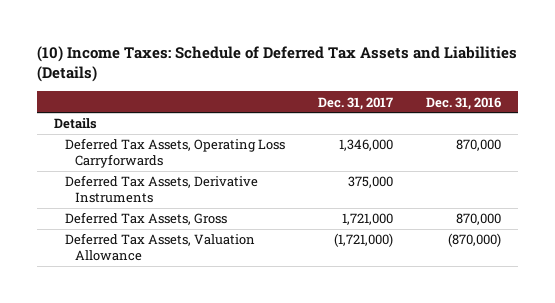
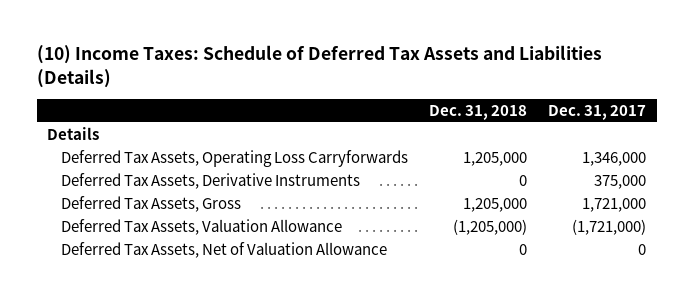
- | Dec. 31, 2017 | Dec. 31, 2016
+ | Dec. 31, 2018 | Dec. 31, 2017
+ Deferred Tax Assets, Net of Valuation Allowance | 0 | 0

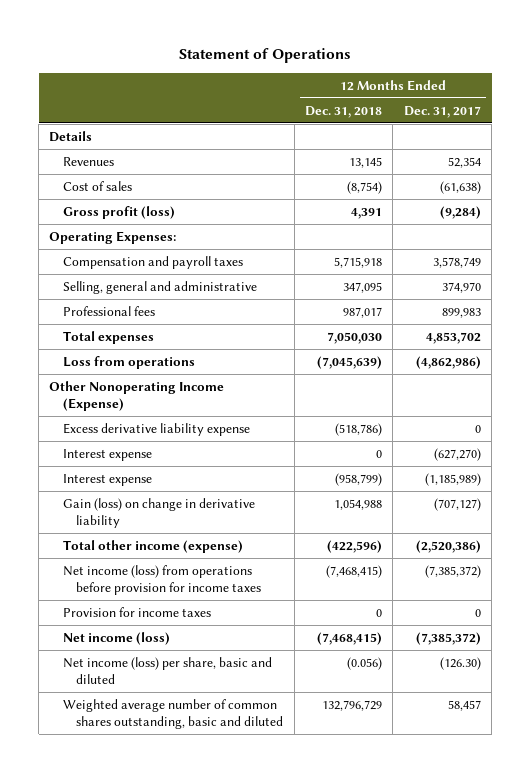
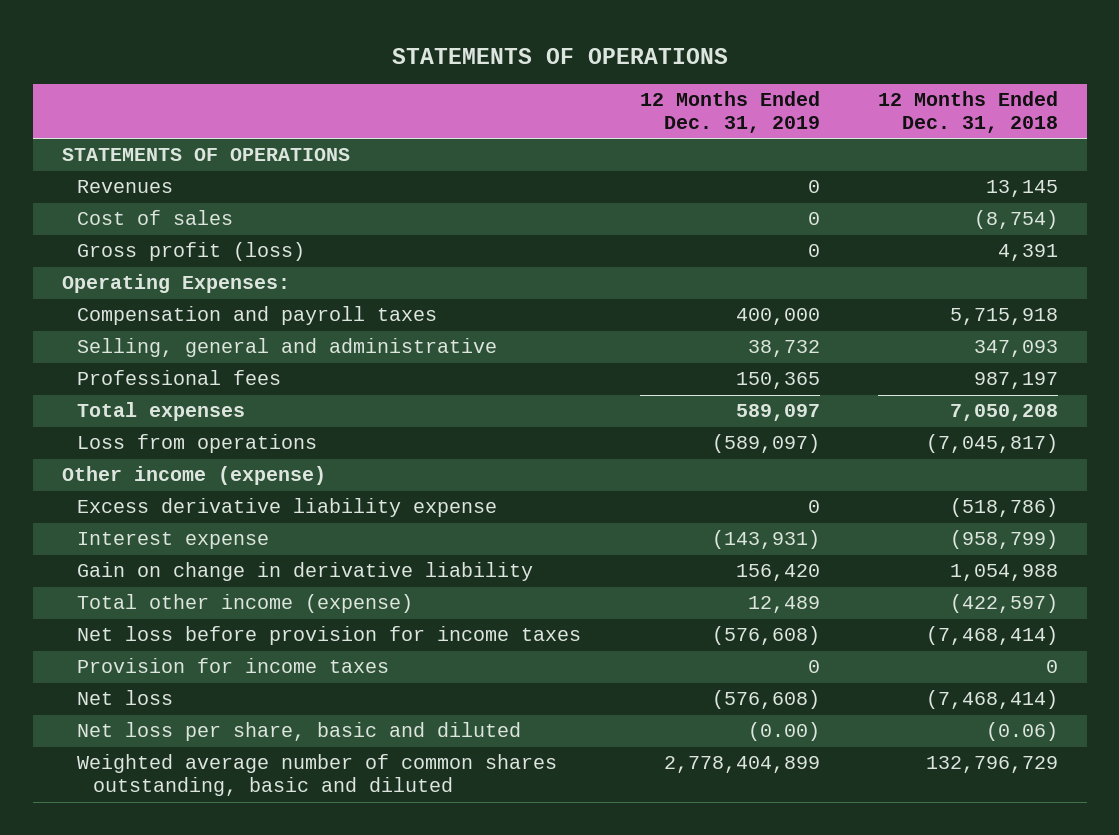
- Statement of Operations
+ STATEMENTS OF OPERATIONS
- | 12 Months Ended Dec. 31, 2018 | 12 Months Ended Dec. 31, 2017
+ | 12 Months Ended Dec. 31, 2019 | 12 Months Ended Dec. 31, 2018
- Details
+ STATEMENTS OF OPERATIONS
- Selling, general and administrative | 347,095 | 374,970
- Professional fees | 987,017 | 899,983
- Total expenses | 7,050,030 | 4,853,702
- Loss from operations | (7,045,639) | (4,862,986)
- Other Nonoperating Income (Expense)
+ Selling, general and administrative | 38,732 | 347,093
+ Professional fees | 150,365 | 987,197
+ Total expenses | 589,097 | 7,050,208
+ Loss from operations | (589,097) | (7,045,817)
+ Other income (expense)
- Interest expense | 0 | (627,270)
- Gain (loss) on change in derivative liability | 1,054,988 | (707,127)
- Total other income (expense) | (422,596) | (2,520,386)
- Net income (loss) from operations before provision for income taxes | (7,468,415) | (7,385,372)
+ Gain on change in derivative liability | 156,420 | 1,054,988
+ Total other income (expense) | 12,489 | (422,597)
+ Net loss before provision for income taxes | (576,608) | (7,468,414)
- Net income (loss) | (7,468,415) | (7,385,372)
- Net income (loss) per share, basic and diluted | (0.056) | (126.30)
+ Net loss | (576,608) | (7,468,414)
+ Net loss per share, basic and diluted | (0.00) | (0.06)

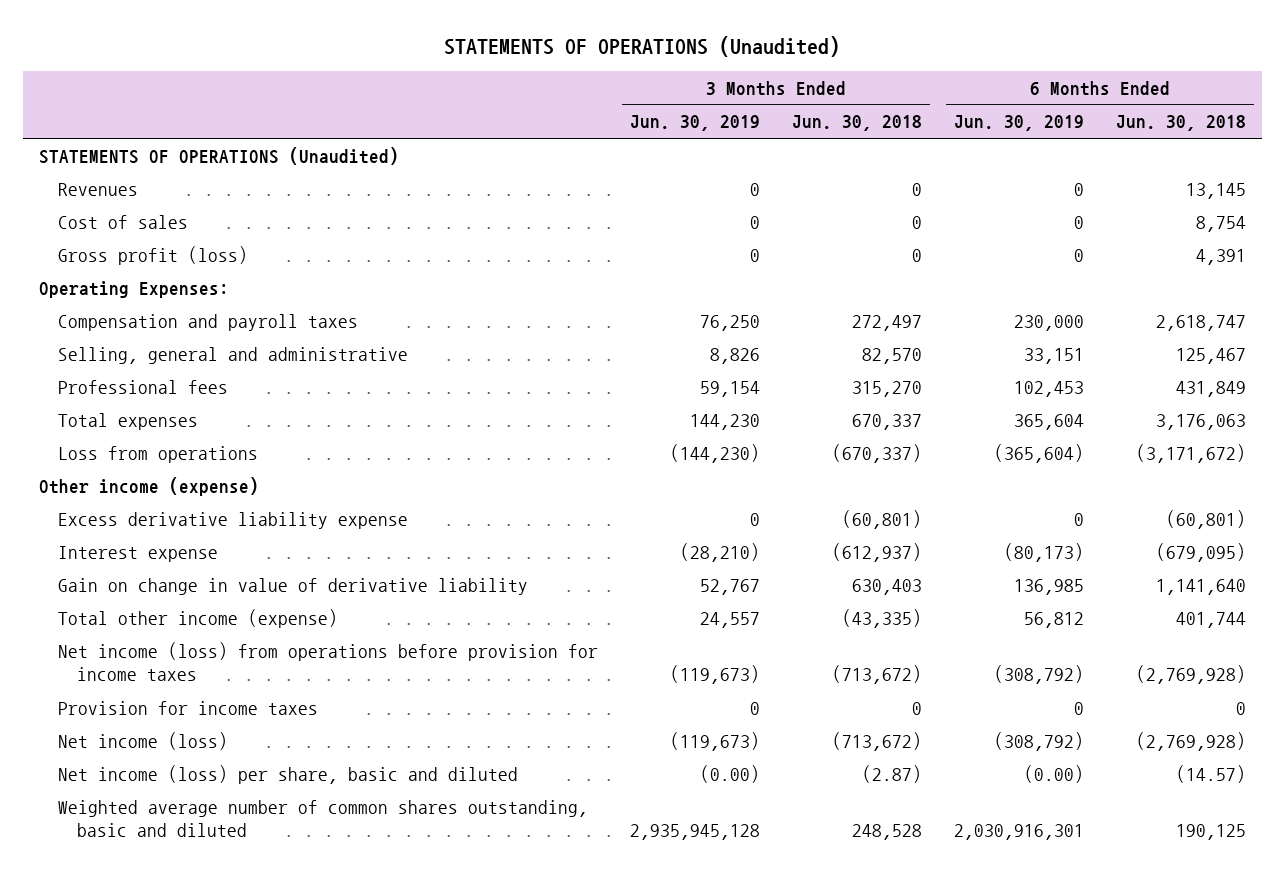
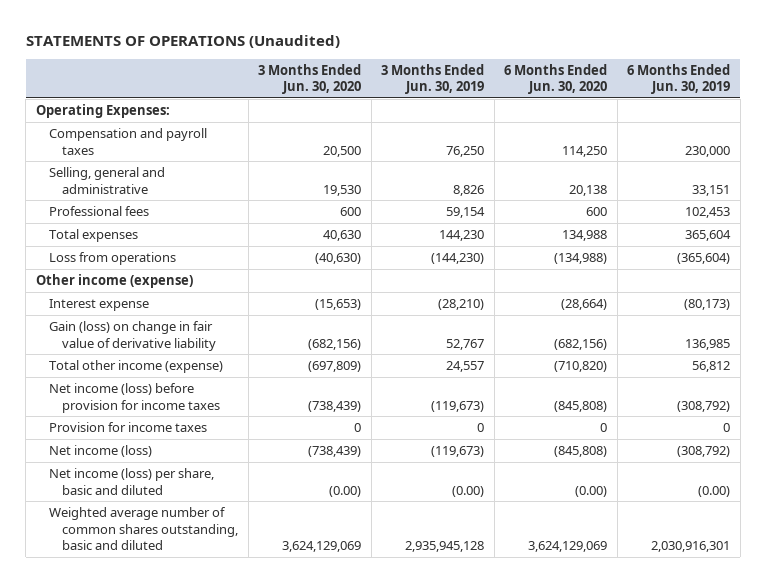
- | 3 Months Ended Jun. 30, 2019 | 3 Months Ended Jun. 30, 2018 | 6 Months Ended Jun. 30, 2019 | 6 Months Ended Jun. 30, 2018
+ | 3 Months Ended Jun. 30, 2020 | 3 Months Ended Jun. 30, 2019 | 6 Months Ended Jun. 30, 2020 | 6 Months Ended Jun. 30, 2019
- STATEMENTS OF OPERATIONS (Unaudited)
- Revenues | 0 | 0 | 0 | 13,145
- Cost of sales | 0 | 0 | 0 | 8,754
- Gross profit (loss) | 0 | 0 | 0 | 4,391
- Excess derivative liability expense | 0 | (60,801) | 0 | (60,801)
- Gain on change in value of derivative liability | 52,767 | 630,403 | 136,985 | 1,141,640
+ Gain (loss) on change in fair value of derivative liability | (682,156) | 52,767 | (682,156) | 136,985
- Net income (loss) from operations before provision for income taxes | (119,673) | (713,672) | (308,792) | (2,769,928)
+ Net income (loss) before provision for income taxes | (738,439) | (119,673) | (845,808) | (308,792)

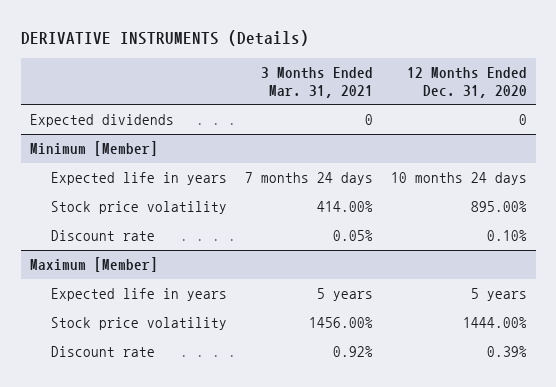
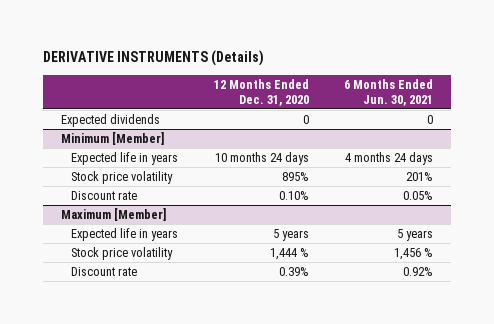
- | 3 Months Ended Mar. 31, 2021 | 12 Months Ended Dec. 31, 2020
+ | 12 Months Ended Dec. 31, 2020 | 6 Months Ended Jun. 30, 2021
@ Minimum [Member]
- Stock price volatility | 414.00% | 895.00%
+ Stock price volatility | 895% | 201%
@ Maximum [Member]
- Stock price volatility | 1456.00% | 1444.00%
+ Stock price volatility | 1,444 % | 1,456 %

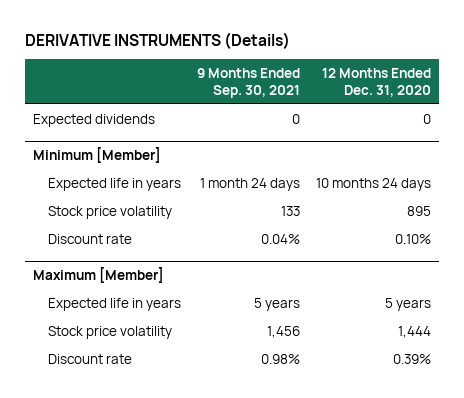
- | 12 Months Ended Dec. 31, 2020 | 6 Months Ended Jun. 30, 2021
+ | 9 Months Ended Sep. 30, 2021 | 12 Months Ended Dec. 31, 2020
@ Minimum [Member]
- Stock price volatility | 895% | 201%
+ Stock price volatility | 133 | 895
@ Maximum [Member]
- Stock price volatility | 1,444 % | 1,456 %
+ Stock price volatility | 1,456 | 1,444

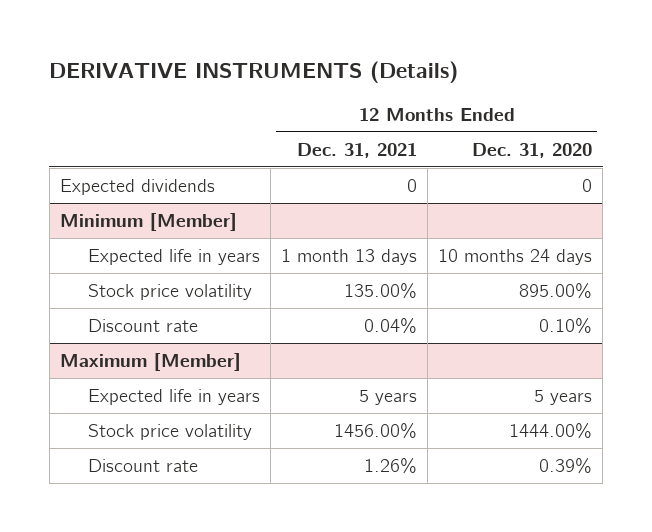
- | 9 Months Ended Sep. 30, 2021 | 12 Months Ended Dec. 31, 2020
+ | 12 Months Ended Dec. 31, 2021 | 12 Months Ended Dec. 31, 2020
@ Minimum [Member]
- Stock price volatility | 133 | 895
+ Stock price volatility | 135.00% | 895.00%
@ Maximum [Member]
- Stock price volatility | 1,456 | 1,444
+ Stock price volatility | 1456.00% | 1444.00%

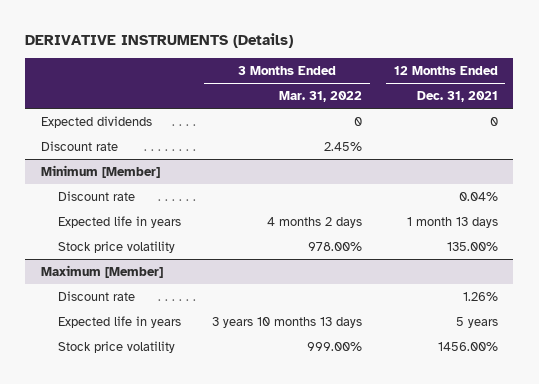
- | 12 Months Ended Dec. 31, 2021 | 12 Months Ended Dec. 31, 2020
+ | 3 Months Ended Mar. 31, 2022 | 12 Months Ended Dec. 31, 2021
+ Discount rate | 2.45% |
@ Minimum [Member]
moved up: Discount rate | | 0.04%
@ Maximum [Member]
moved up: Discount rate | | 1.26%

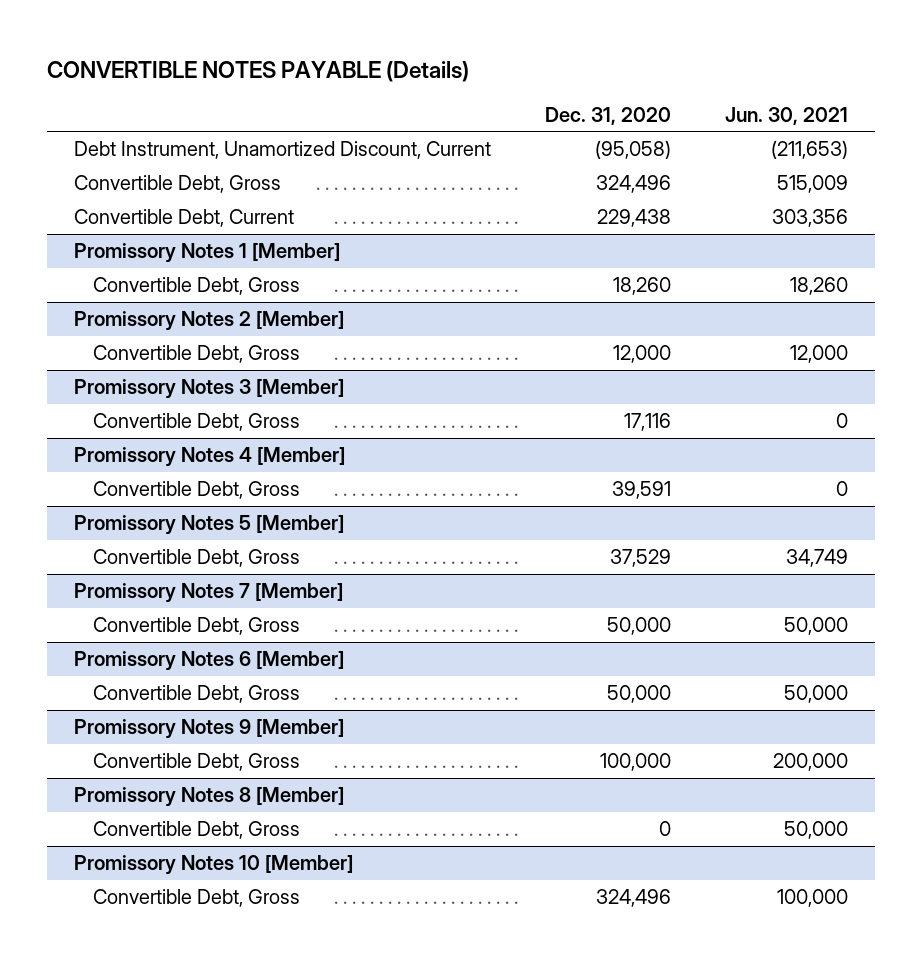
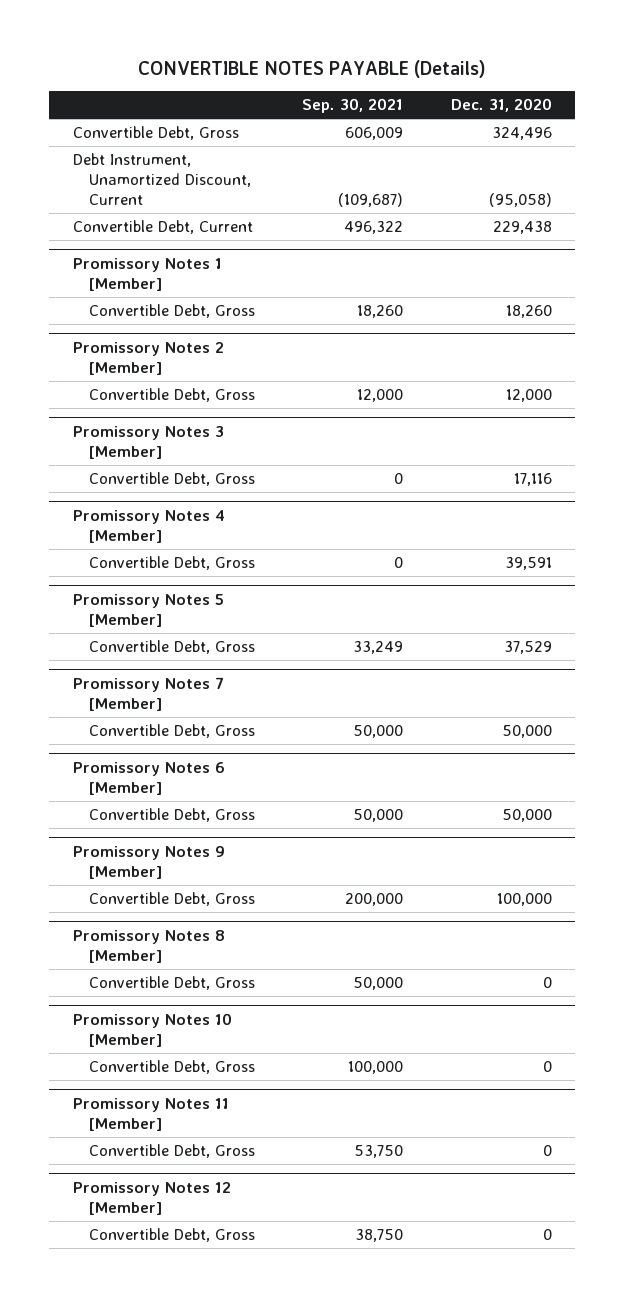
- | Dec. 31, 2020 | Jun. 30, 2021
+ | Sep. 30, 2021 | Dec. 31, 2020
moved down: Debt Instrument, Unamortized Discount, Current | (109,687) | (95,058)
@ Promissory Notes 10 [Member]
- Convertible Debt, Gross | 324,496 | 100,000
+ Convertible Debt, Gross | 100,000 | 0
+ Promissory Notes 11 [Member]
+ Convertible Debt, Gross | 53,750 | 0
+ Promissory Notes 12 [Member]
+ Convertible Debt, Gross | 38,750 | 0

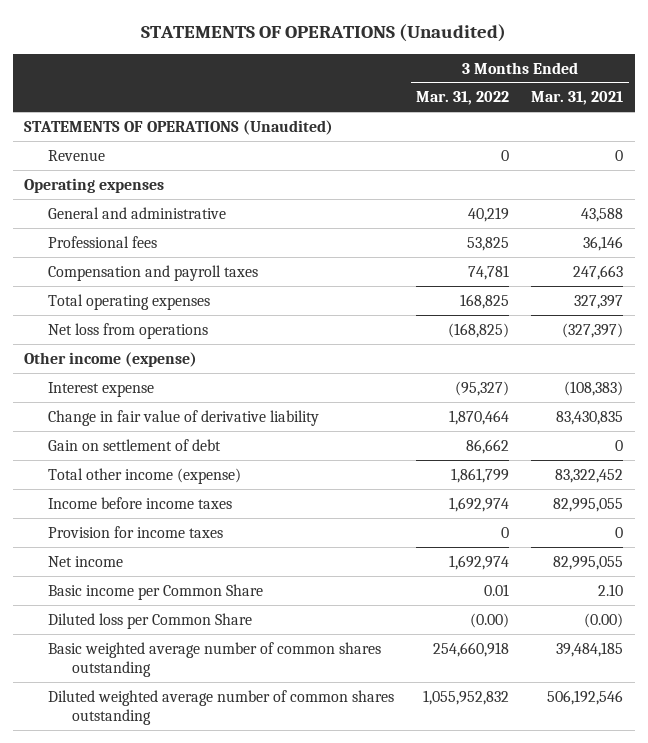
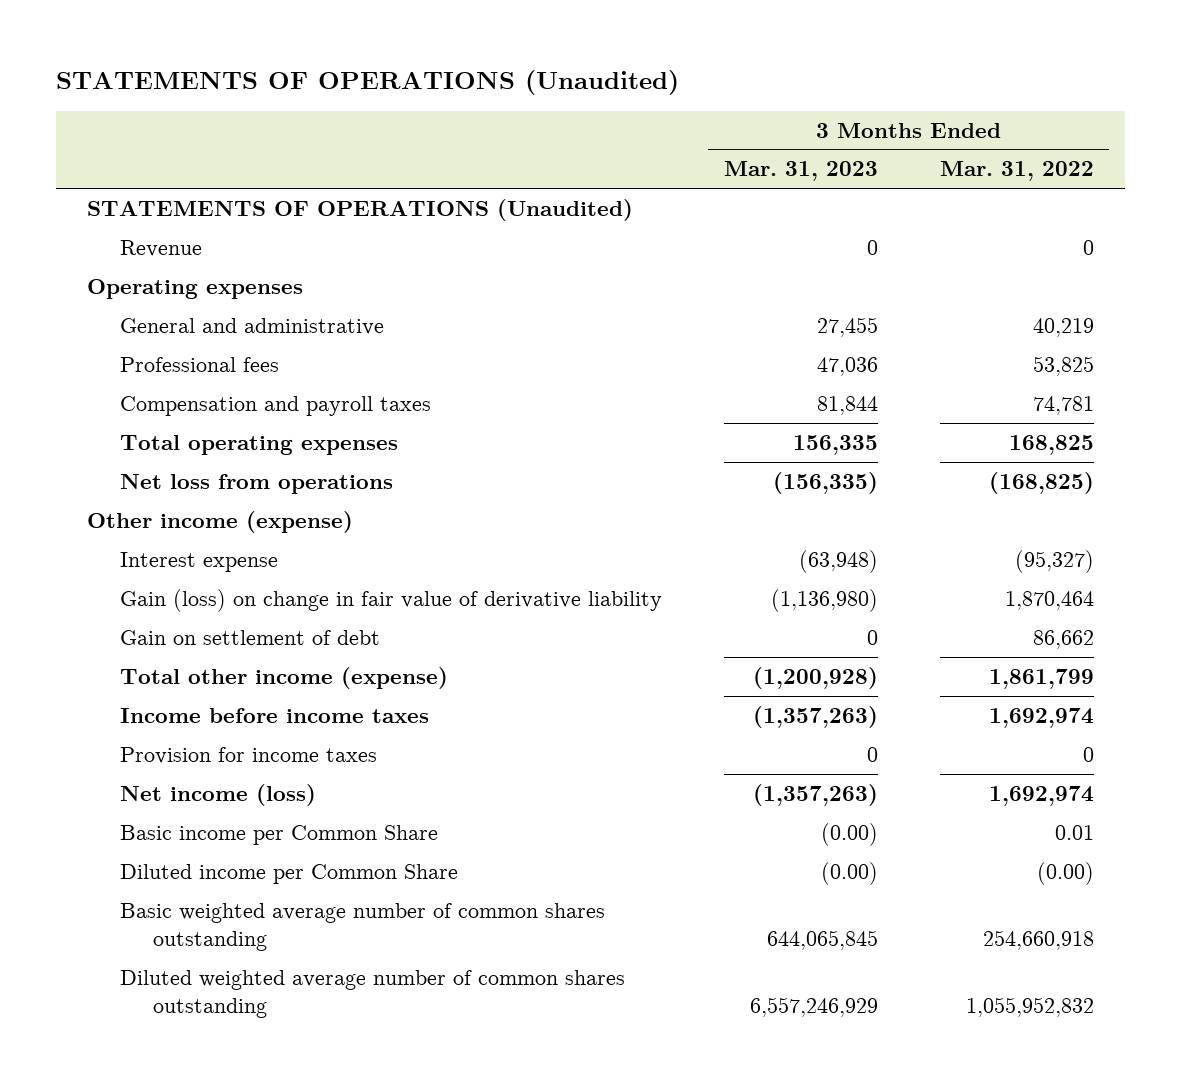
- | 3 Months Ended Mar. 31, 2022 | 3 Months Ended Mar. 31, 2021
+ | 3 Months Ended Mar. 31, 2023 | 3 Months Ended Mar. 31, 2022
- Change in fair value of derivative liability | 1,870,464 | 83,430,835
+ Gain (loss) on change in fair value of derivative liability | (1,136,980) | 1,870,464
- Net income | 1,692,974 | 82,995,055
+ Net income (loss) | (1,357,263) | 1,692,974
- Diluted loss per Common Share | (0.00) | (0.00)
+ Diluted income per Common Share | (0.00) | (0.00)

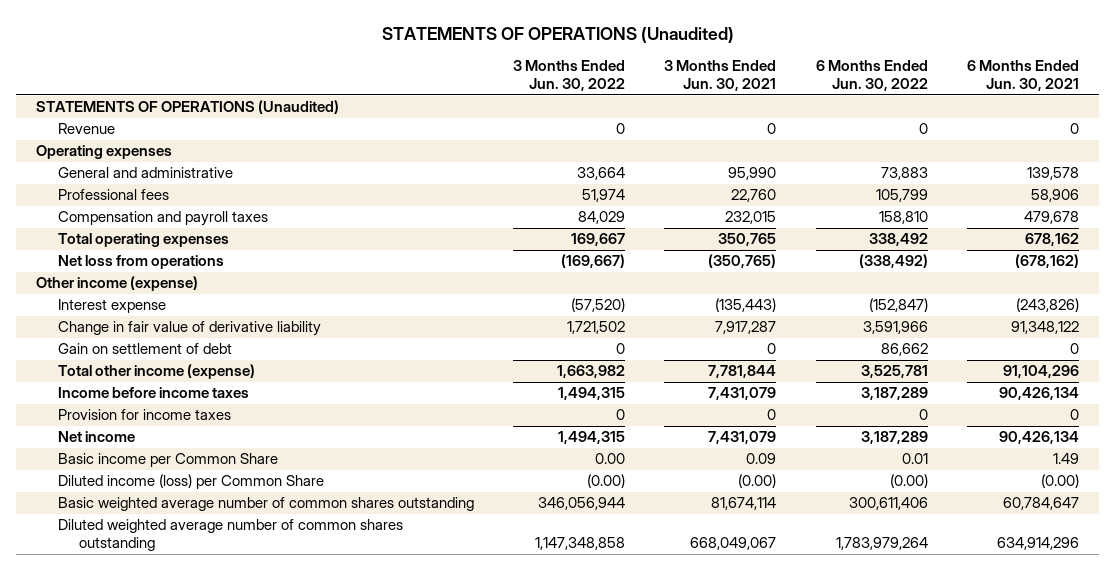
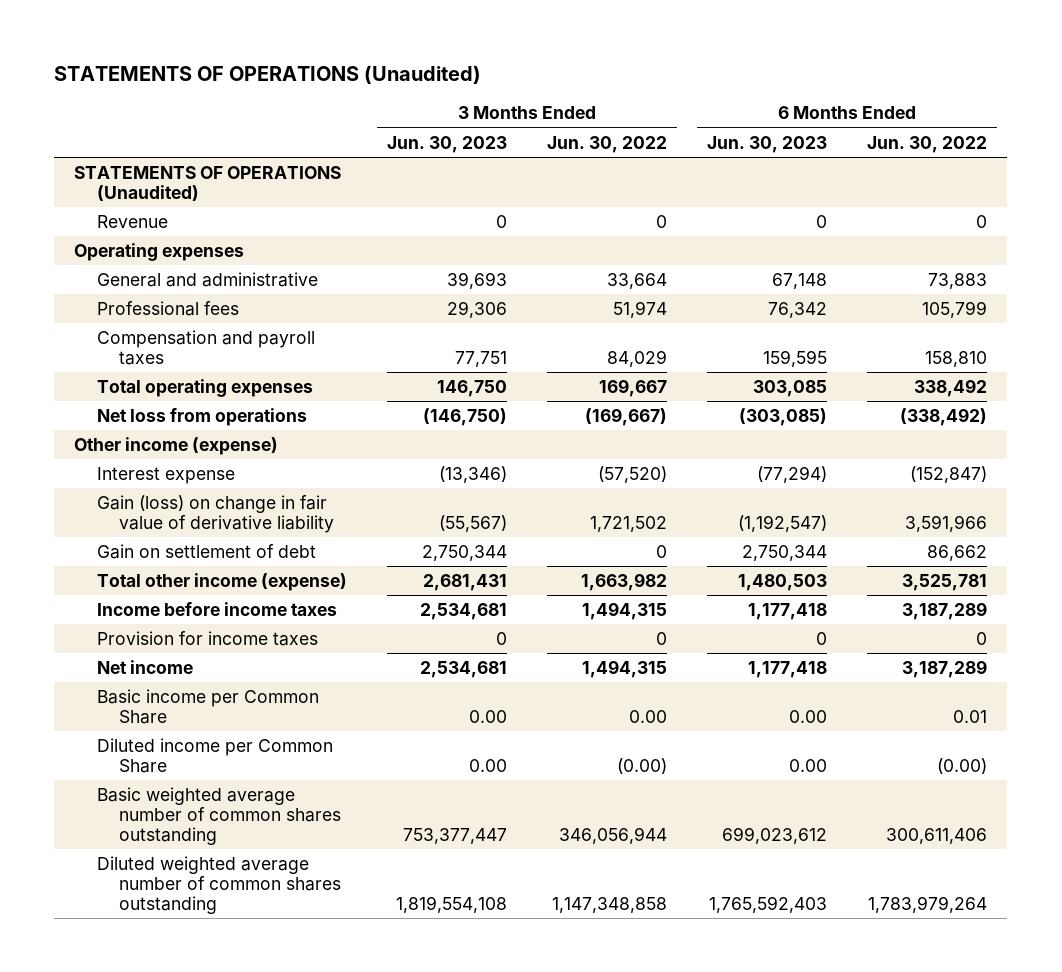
- | 3 Months Ended Jun. 30, 2022 | 3 Months Ended Jun. 30, 2021 | 6 Months Ended Jun. 30, 2022 | 6 Months Ended Jun. 30, 2021
+ | 3 Months Ended Jun. 30, 2023 | 3 Months Ended Jun. 30, 2022 | 6 Months Ended Jun. 30, 2023 | 6 Months Ended Jun. 30, 2022
- Change in fair value of derivative liability | 1,721,502 | 7,917,287 | 3,591,966 | 91,348,122
+ Gain (loss) on change in fair value of derivative liability | (55,567) | 1,721,502 | (1,192,547) | 3,591,966
- Diluted income (loss) per Common Share | (0.00) | (0.00) | (0.00) | (0.00)
+ Diluted income per Common Share | 0.00 | (0.00) | 0.00 | (0.00)

